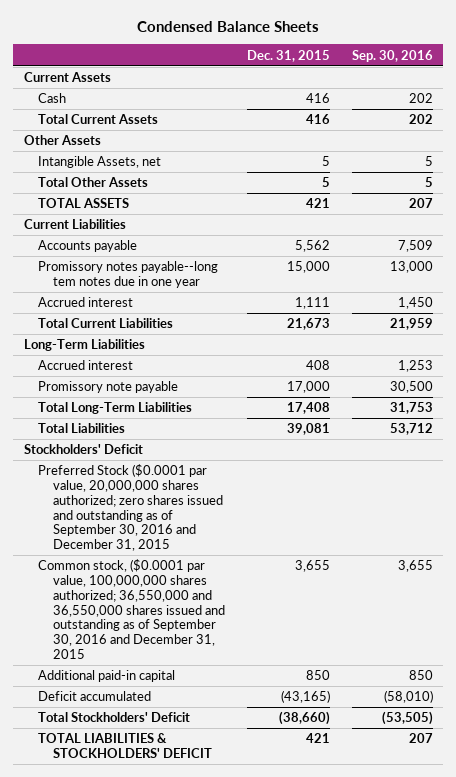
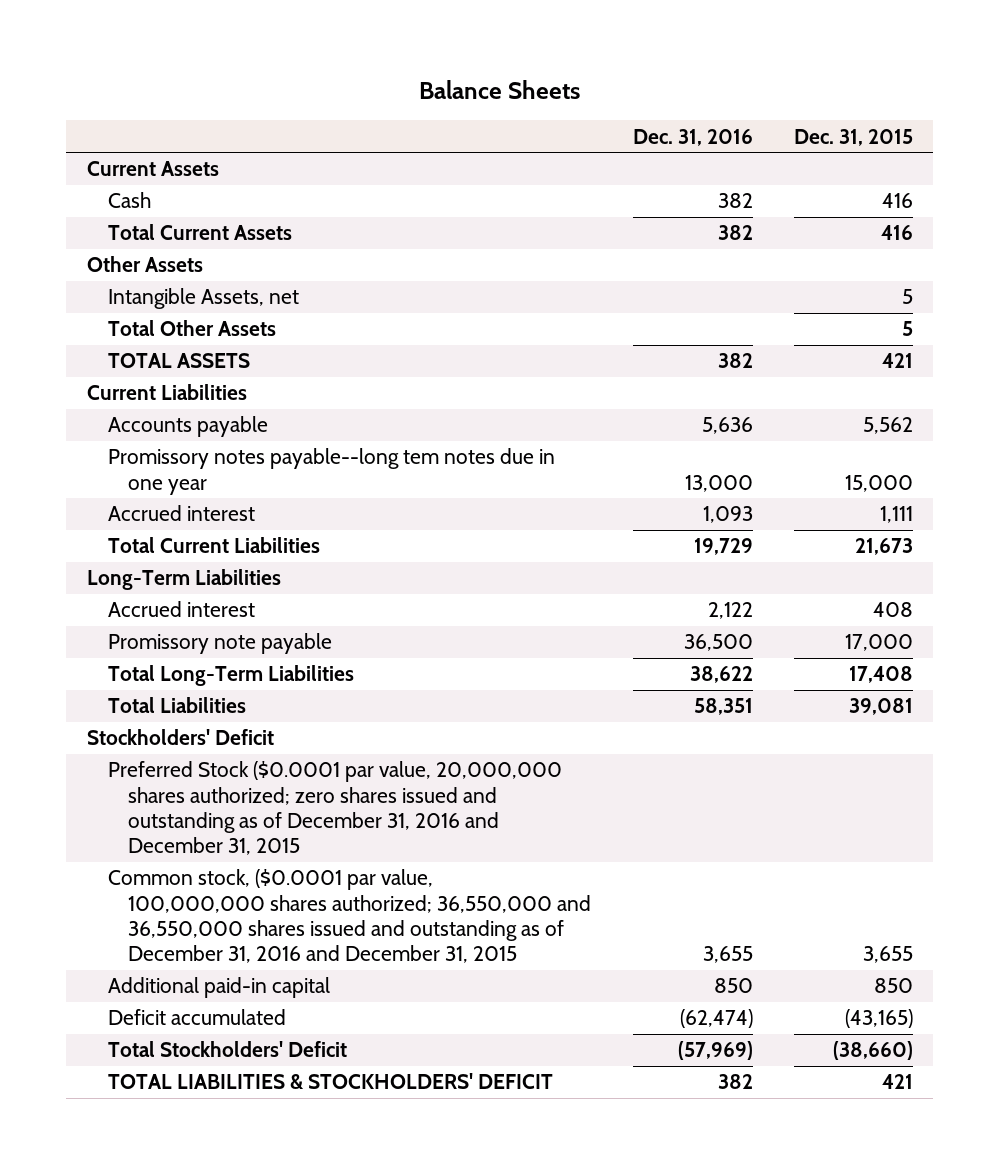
- Condensed Balance Sheets
+ Balance Sheets
- | Dec. 31, 2015 | Sep. 30, 2016
+ | Dec. 31, 2016 | Dec. 31, 2015
- Preferred Stock ($0.0001 par value, 20,000,000 shares authorized; zero shares issued and outstanding as of September 30, 2016 and December 31, 2015
- Common stock, ($0.0001 par value, 100,000,000 shares authorized; 36,550,000 and 36,550,000 shares issued and outstanding as of September 30, 2016 and December 31, 2015 | 3,655 | 3,655
+ Preferred Stock ($0.0001 par value, 20,000,000 shares authorized; zero shares issued and outstanding as of December 31, 2016 and December 31, 2015
+ Common stock, ($0.0001 par value, 100,000,000 shares authorized; 36,550,000 and 36,550,000 shares issued and outstanding as of December 31, 2016 and December 31, 2015 | 3,655 | 3,655

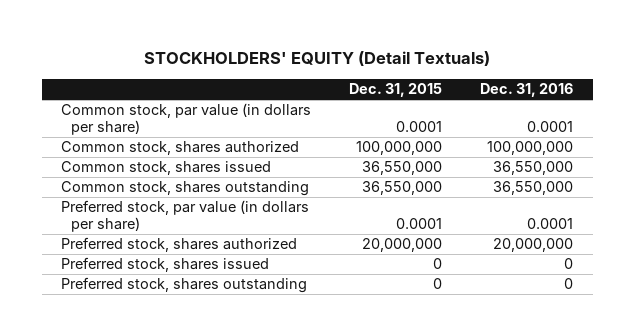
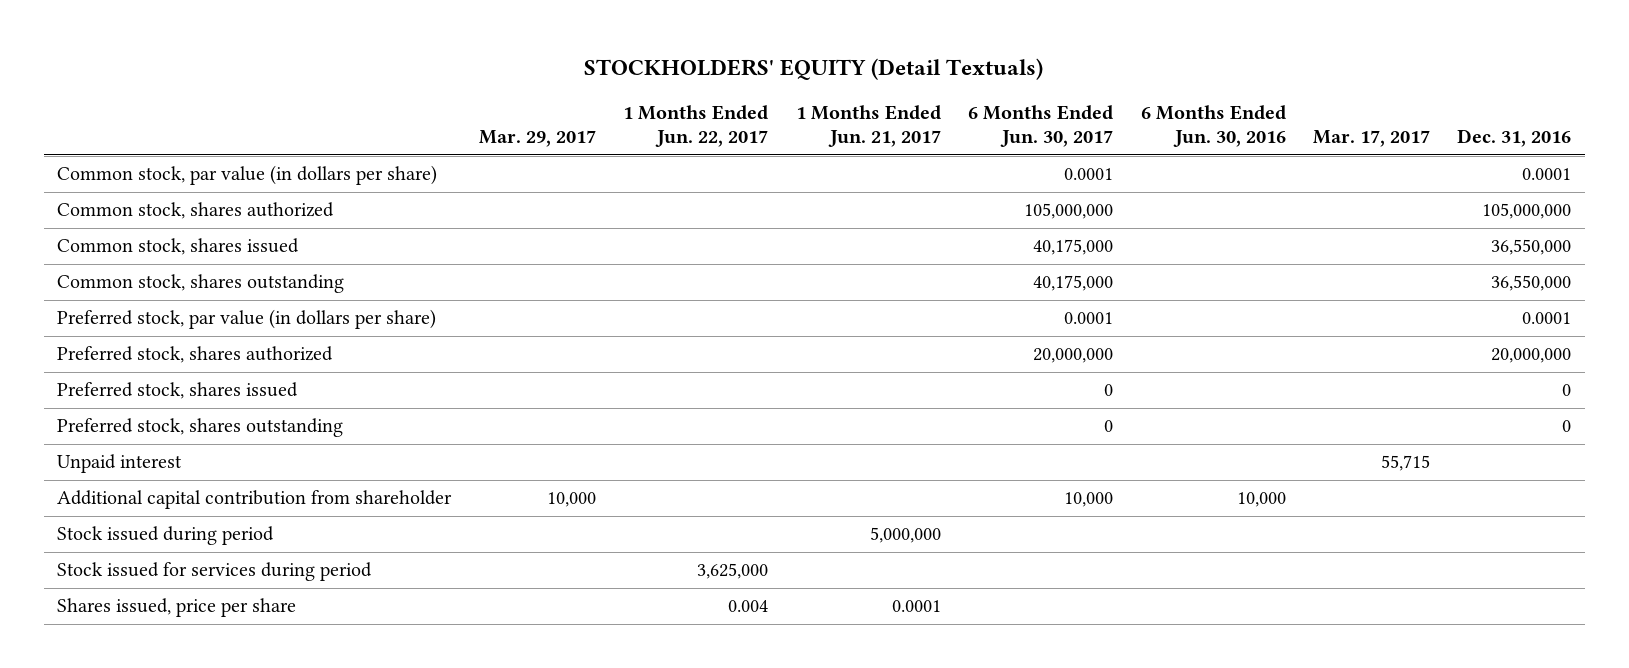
- | Dec. 31, 2015 | Dec. 31, 2016
+ | Mar. 29, 2017 | 1 Months Ended Jun. 22, 2017 | 1 Months Ended Jun. 21, 2017 | 6 Months Ended Jun. 30, 2017 | 6 Months Ended Jun. 30, 2016 | Mar. 17, 2017 | Dec. 31, 2016
- Common stock, shares authorized | 100,000,000 | 100,000,000
+ Common stock, shares authorized | | | | 105,000,000 | | | 105,000,000
+ Unpaid interest | | | | | | 55,715 |
+ Additional capital contribution from shareholder | 10,000 | | | 10,000 | 10,000 | |
+ Stock issued during period | | | 5,000,000 | | | |
+ Stock issued for services during period | | 3,625,000 | | | | |
+ Shares issued, price per share | | 0.004 | 0.0001 | | | |

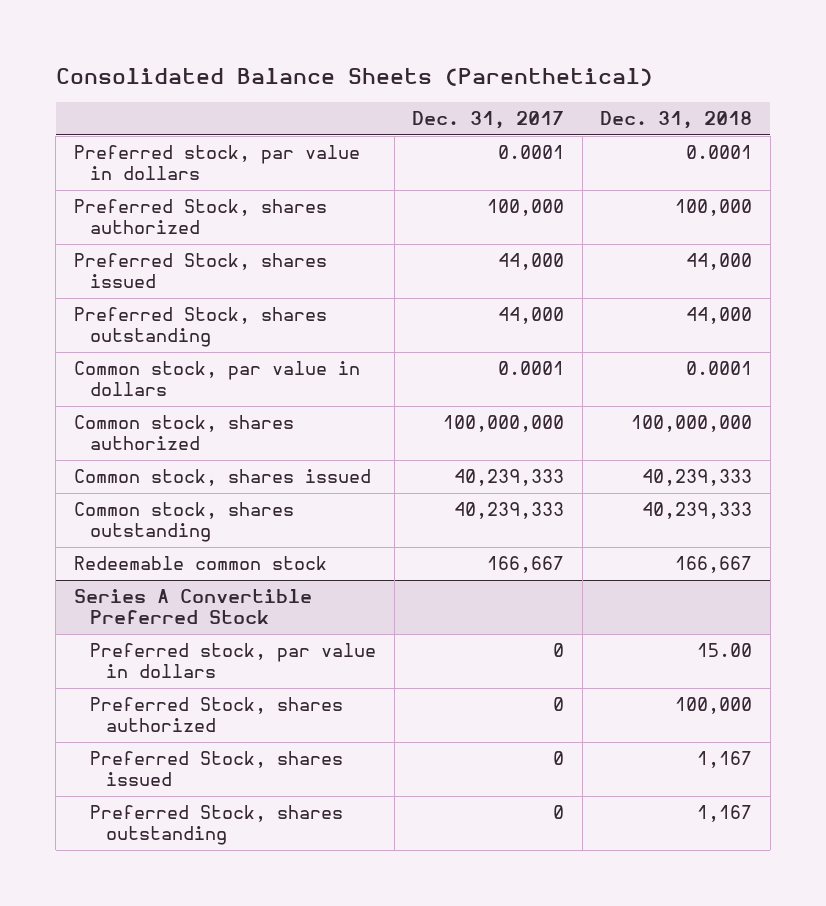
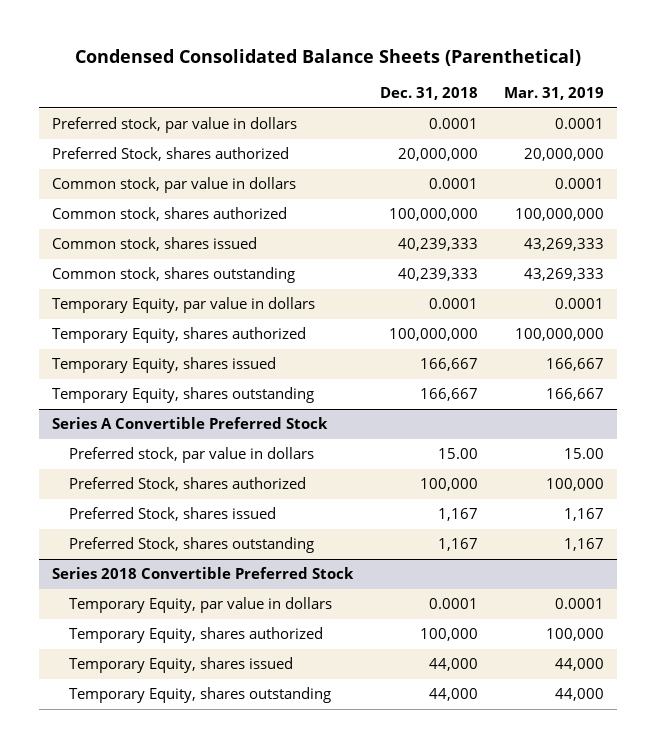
- Consolidated Balance Sheets (Parenthetical)
+ Condensed Consolidated Balance Sheets (Parenthetical)
- | Dec. 31, 2017 | Dec. 31, 2018
+ | Dec. 31, 2018 | Mar. 31, 2019
- Preferred Stock, shares authorized | 100,000 | 100,000
- Preferred Stock, shares issued | 44,000 | 44,000
- Preferred Stock, shares outstanding | 44,000 | 44,000
+ Preferred Stock, shares authorized | 20,000,000 | 20,000,000
- Redeemable common stock | 166,667 | 166,667
+ Temporary Equity, par value in dollars | 0.0001 | 0.0001
+ Temporary Equity, shares authorized | 100,000,000 | 100,000,000
+ Temporary Equity, shares issued | 166,667 | 166,667
+ Temporary Equity, shares outstanding | 166,667 | 166,667
+ Series 2018 Convertible Preferred Stock
+ Temporary Equity, par value in dollars | 0.0001 | 0.0001
+ Temporary Equity, shares authorized | 100,000 | 100,000
+ Temporary Equity, shares issued | 44,000 | 44,000
+ Temporary Equity, shares outstanding | 44,000 | 44,000

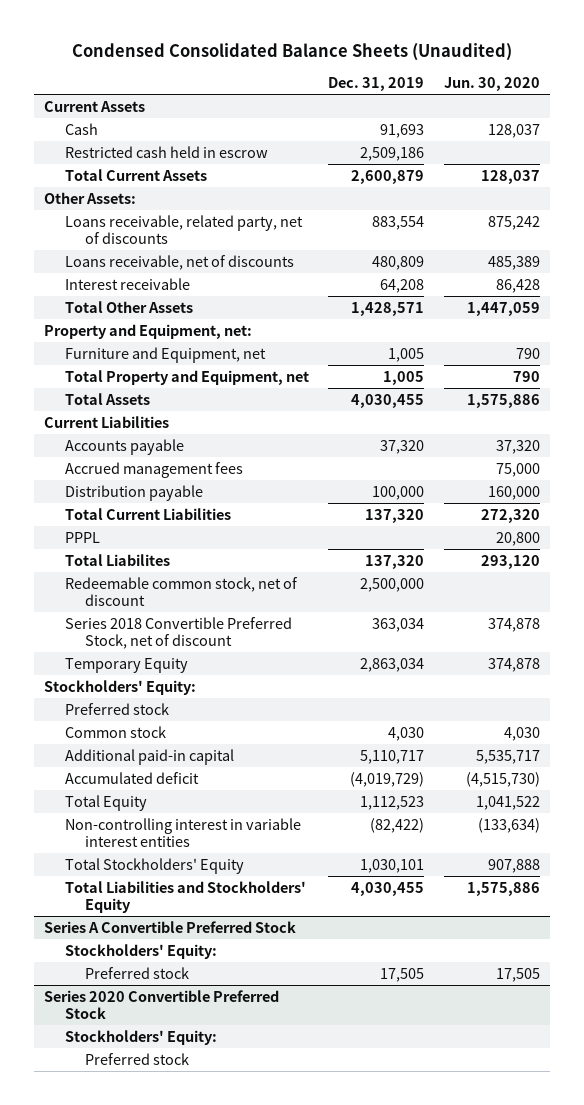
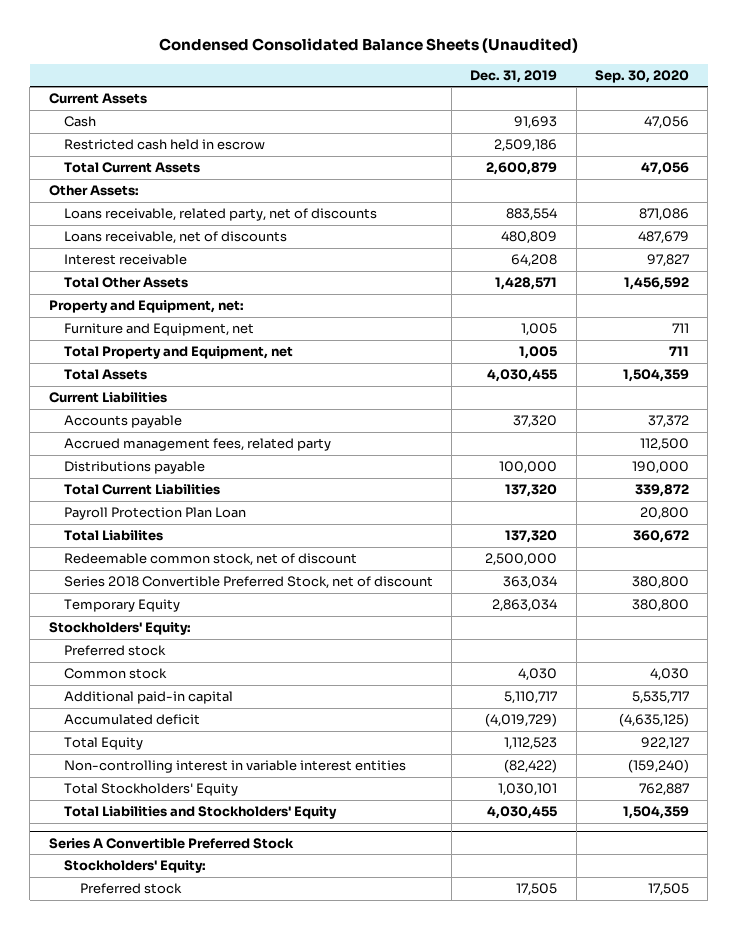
- | Dec. 31, 2019 | Jun. 30, 2020
+ | Dec. 31, 2019 | Sep. 30, 2020
- Accrued management fees | | 75,000
- Distribution payable | 100,000 | 160,000
+ Accrued management fees, related party | | 112,500
+ Distributions payable | 100,000 | 190,000
- PPPL | | 20,800
+ Payroll Protection Plan Loan | | 20,800
- Series 2020 Convertible Preferred Stock
- Stockholders' Equity:
- Preferred stock

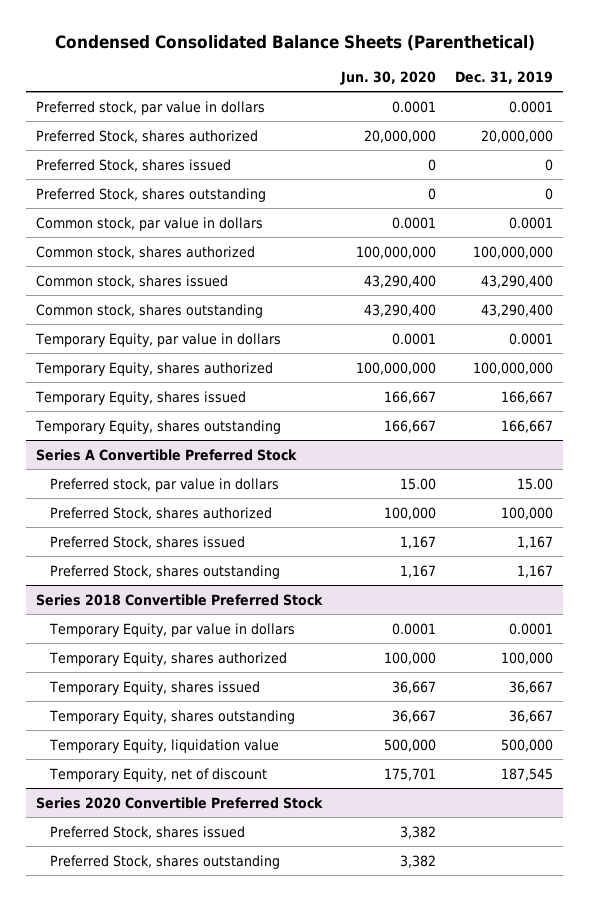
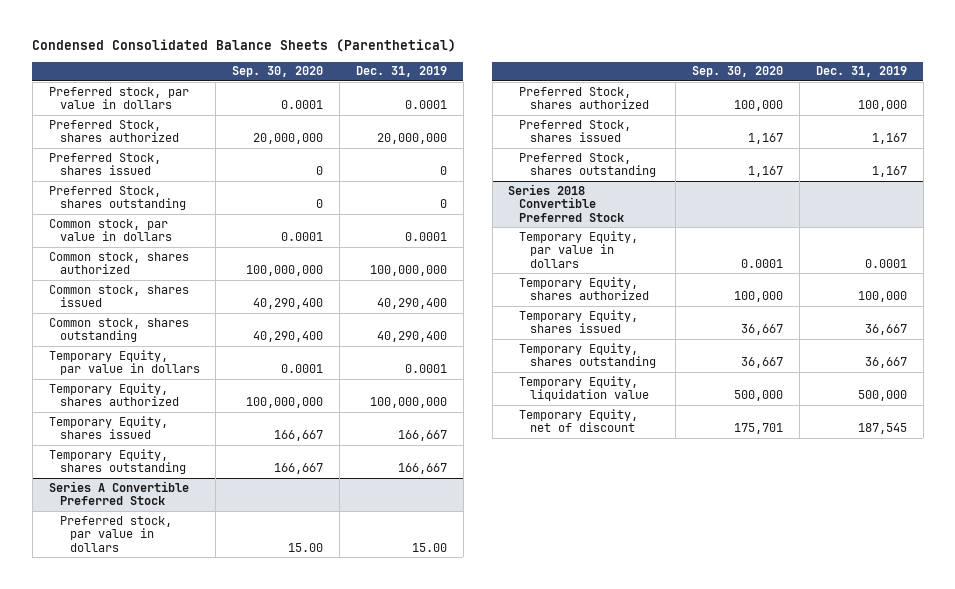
- | Jun. 30, 2020 | Dec. 31, 2019
+ | Sep. 30, 2020 | Dec. 31, 2019
- Common stock, shares issued | 43,290,400 | 43,290,400
- Common stock, shares outstanding | 43,290,400 | 43,290,400
+ Common stock, shares issued | 40,290,400 | 40,290,400
+ Common stock, shares outstanding | 40,290,400 | 40,290,400
- Series 2020 Convertible Preferred Stock
- Preferred Stock, shares issued | 3,382 |
- Preferred Stock, shares outstanding | 3,382 |

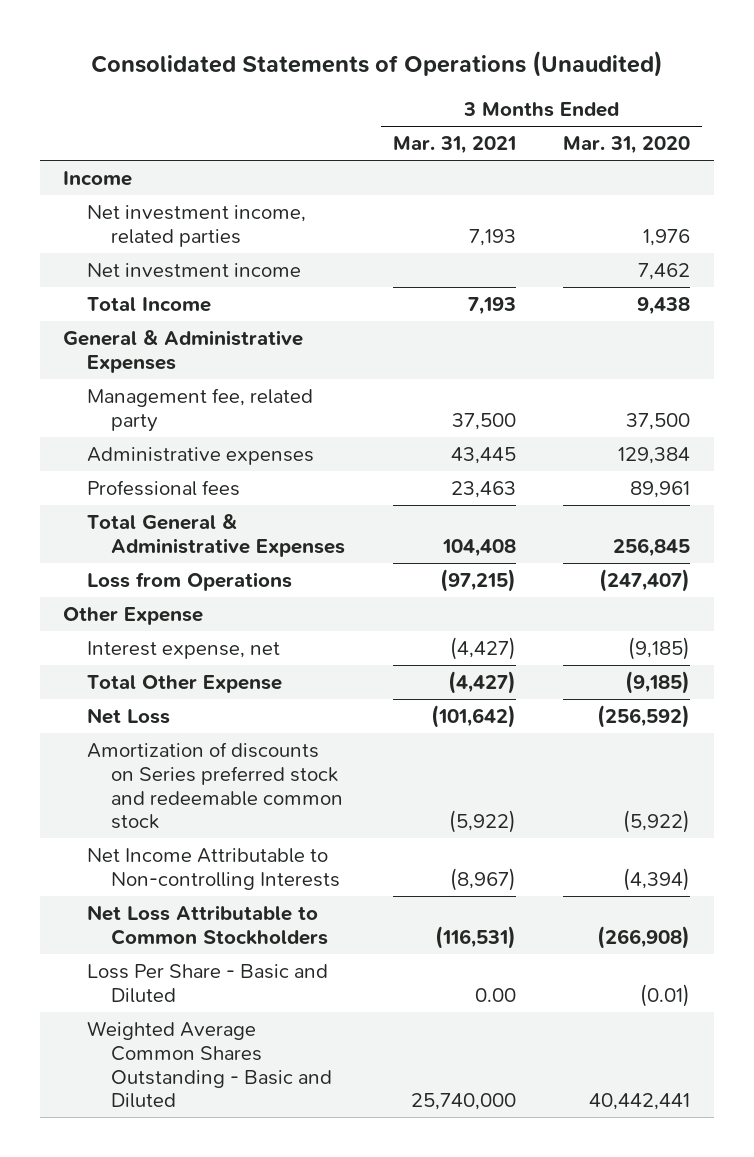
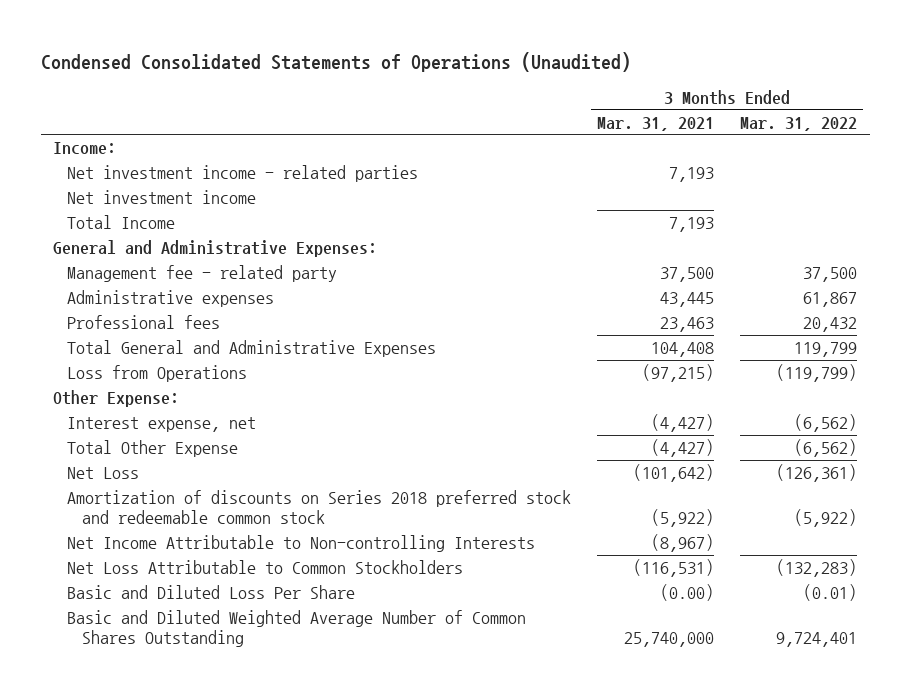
- Consolidated Statements of Operations (Unaudited)
+ Condensed Consolidated Statements of Operations (Unaudited)
- | 3 Months Ended Mar. 31, 2021 | 3 Months Ended Mar. 31, 2020
+ | 3 Months Ended Mar. 31, 2021 | 3 Months Ended Mar. 31, 2022
- Income
- Net investment income, related parties | 7,193 | 1,976
+ Income:
+ Net investment income - related parties | 7,193 |
- General & Administrative Expenses
- Management fee, related party | 37,500 | 37,500
+ General and Administrative Expenses:
+ Management fee - related party | 37,500 | 37,500
- Total General & Administrative Expenses | 104,408 | 256,845
+ Total General and Administrative Expenses | 104,408 | 119,799
- Other Expense
+ Other Expense:
- Amortization of discounts on Series preferred stock and redeemable common stock | (5,922) | (5,922)
+ Amortization of discounts on Series 2018 preferred stock and redeemable common stock | (5,922) | (5,922)
- Loss Per Share - Basic and Diluted | 0.00 | (0.01)
- Weighted Average Common Shares Outstanding - Basic and Diluted | 25,740,000 | 40,442,441
+ Basic and Diluted Loss Per Share | (0.00) | (0.01)
+ Basic and Diluted Weighted Average Number of Common Shares Outstanding | 25,740,000 | 9,724,401

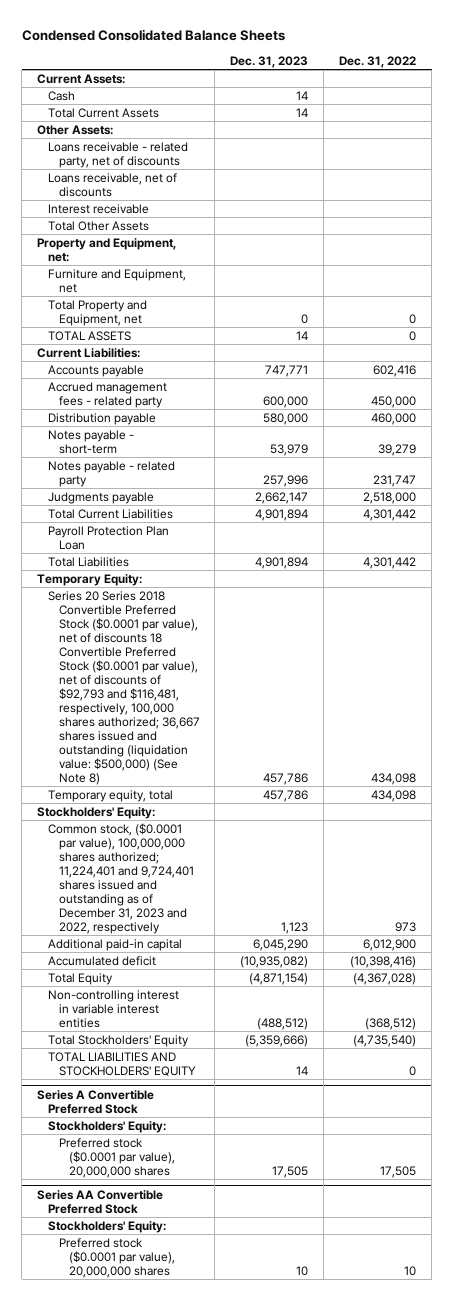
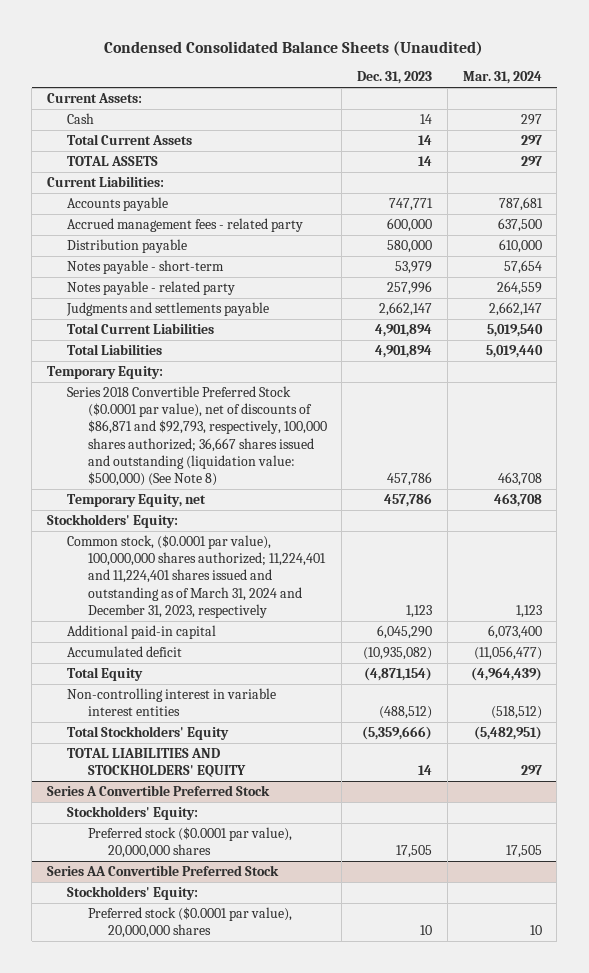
- Condensed Consolidated Balance Sheets
+ Condensed Consolidated Balance Sheets (Unaudited)
- | Dec. 31, 2023 | Dec. 31, 2022
+ | Dec. 31, 2023 | Mar. 31, 2024
- Other Assets:
- Loans receivable - related party, net of discounts
- Loans receivable, net of discounts
- Interest receivable
- Total Other Assets
- Property and Equipment, net:
- Furniture and Equipment, net
- Total Property and Equipment, net | 0 | 0
- Judgments payable | 2,662,147 | 2,518,000
+ Judgments and settlements payable | 2,662,147 | 2,662,147
- Payroll Protection Plan Loan
- Series 20 Series 2018 Convertible Preferred Stock ($0.0001 par value), net of discounts 18 Convertible Preferred Stock ($0.0001 par value), net of discounts of $92,793 and $116,481, respectively, 100,000 shares authorized; 36,667 shares issued and outstanding (liquidation value: $500,000) (See Note 8) | 457,786 | 434,098
- Temporary equity, total | 457,786 | 434,098
+ Series 2018 Convertible Preferred Stock ($0.0001 par value), net of discounts of $86,871 and $92,793, respectively, 100,000 shares authorized; 36,667 shares issued and outstanding (liquidation value: $500,000) (See Note 8) | 457,786 | 463,708
+ Temporary Equity, net | 457,786 | 463,708
- Common stock, ($0.0001 par value), 100,000,000 shares authorized; 11,224,401 and 9,724,401 shares issued and outstanding as of December 31, 2023 and 2022, respectively | 1,123 | 973
+ Common stock, ($0.0001 par value), 100,000,000 shares authorized; 11,224,401 and 11,224,401 shares issued and outstanding as of March 31, 2024 and December 31, 2023, respectively | 1,123 | 1,123

